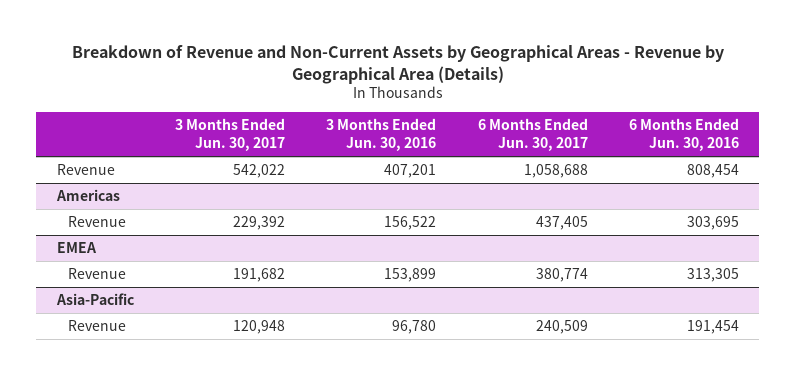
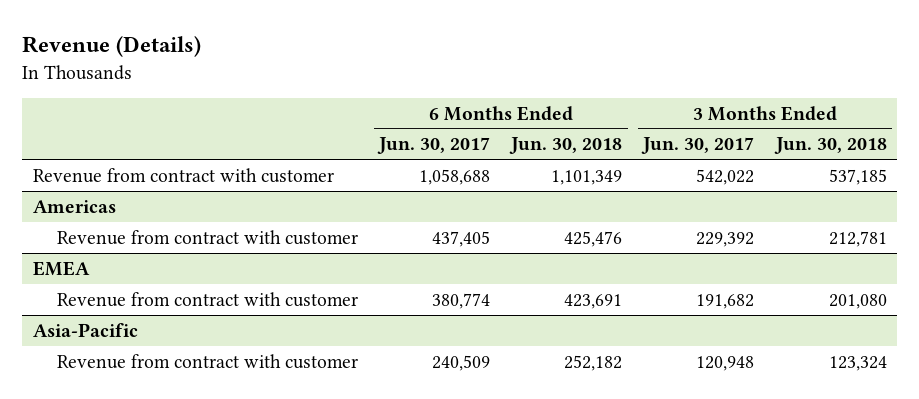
- Breakdown of Revenue and Non-Current Assets by Geographical Areas - Revenue by Geographical Area (Details)
+ Revenue (Details)
- | 3 Months Ended Jun. 30, 2017 | 3 Months Ended Jun. 30, 2016 | 6 Months Ended Jun. 30, 2017 | 6 Months Ended Jun. 30, 2016
+ | 6 Months Ended Jun. 30, 2017 | 6 Months Ended Jun. 30, 2018 | 3 Months Ended Jun. 30, 2017 | 3 Months Ended Jun. 30, 2018
- Revenue | 542,022 | 407,201 | 1,058,688 | 808,454
+ Revenue from contract with customer | 1,058,688 | 1,101,349 | 542,022 | 537,185
@ Americas
- Revenue | 229,392 | 156,522 | 437,405 | 303,695
+ Revenue from contract with customer | 437,405 | 425,476 | 229,392 | 212,781
@ EMEA
- Revenue | 191,682 | 153,899 | 380,774 | 313,305
+ Revenue from contract with customer | 380,774 | 423,691 | 191,682 | 201,080
@ Asia-Pacific
- Revenue | 120,948 | 96,780 | 240,509 | 191,454
+ Revenue from contract with customer | 240,509 | 252,182 | 120,948 | 123,324

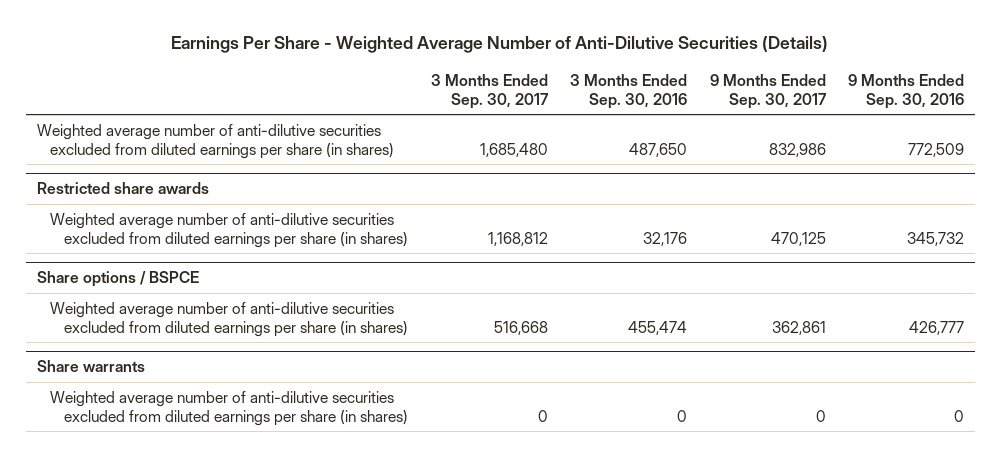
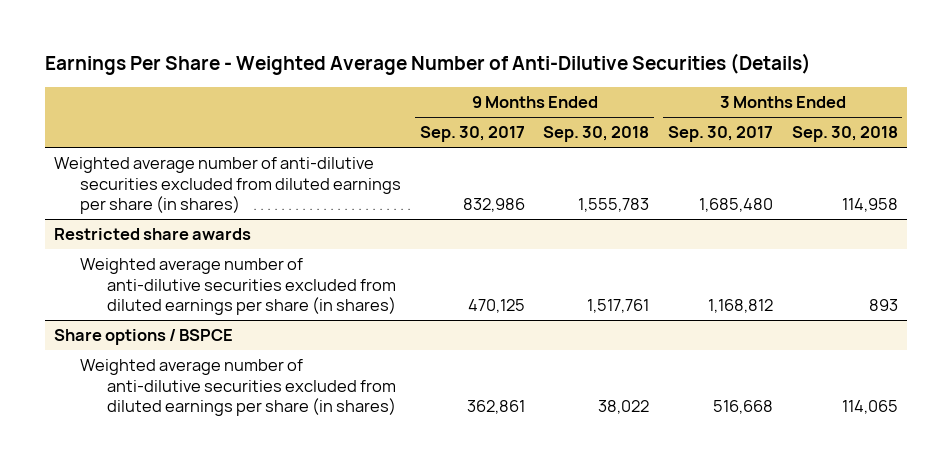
- | 3 Months Ended Sep. 30, 2017 | 3 Months Ended Sep. 30, 2016 | 9 Months Ended Sep. 30, 2017 | 9 Months Ended Sep. 30, 2016
+ | 9 Months Ended Sep. 30, 2017 | 9 Months Ended Sep. 30, 2018 | 3 Months Ended Sep. 30, 2017 | 3 Months Ended Sep. 30, 2018
- Share warrants
- Weighted average number of anti-dilutive securities excluded from diluted earnings per share (in shares) | 0 | 0 | 0 | 0

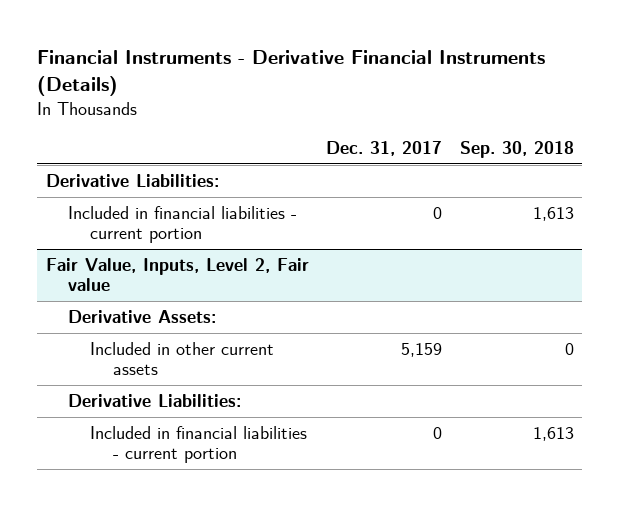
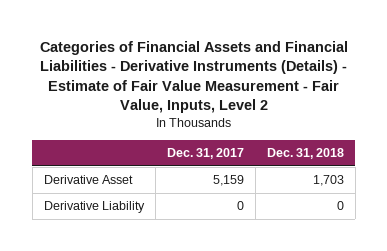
- Financial Instruments - Derivative Financial Instruments (Details)
+ Categories of Financial Assets and Financial Liabilities - Derivative Instruments (Details) - Estimate of Fair Value Measurement - Fair Value, Inputs, Level 2
- | Dec. 31, 2017 | Sep. 30, 2018
+ | Dec. 31, 2017 | Dec. 31, 2018
- Derivative Liabilities:
- Included in financial liabilities - current portion | 0 | 1,613
- Fair Value, Inputs, Level 2, Fair value
- Derivative Assets:
- Included in other current assets | 5,159 | 0
- Derivative Liabilities:
- Included in financial liabilities - current portion | 0 | 1,613
+ Derivative Asset | 5,159 | 1,703
+ Derivative Liability | 0 | 0

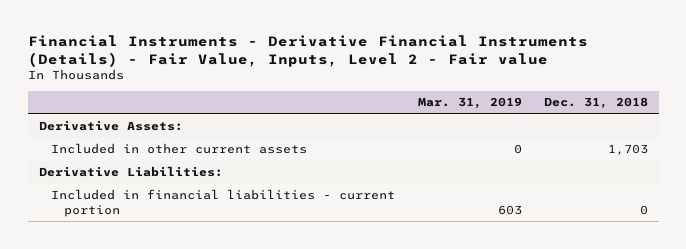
- Categories of Financial Assets and Financial Liabilities - Derivative Instruments (Details) - Estimate of Fair Value Measurement - Fair Value, Inputs, Level 2
+ Financial Instruments - Derivative Financial Instruments (Details) - Fair Value, Inputs, Level 2 - Fair value
- | Dec. 31, 2017 | Dec. 31, 2018
+ | Mar. 31, 2019 | Dec. 31, 2018
- Derivative Asset | 5,159 | 1,703
- Derivative Liability | 0 | 0
+ Derivative Assets:
+ Included in other current assets | 0 | 1,703
+ Derivative Liabilities:
+ Included in financial liabilities - current portion | 603 | 0

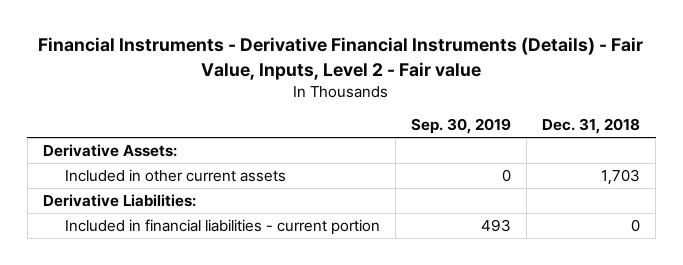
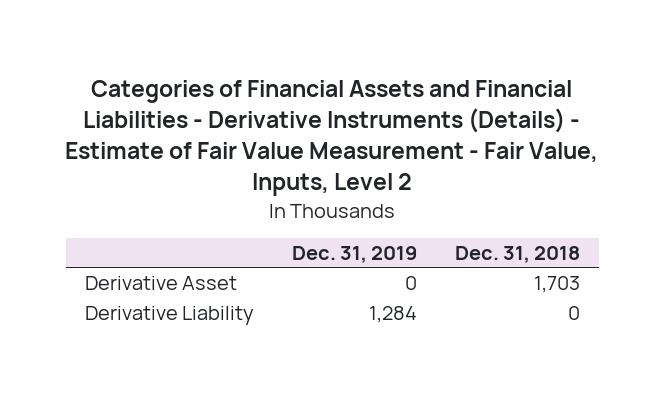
- Financial Instruments - Derivative Financial Instruments (Details) - Fair Value, Inputs, Level 2 - Fair value
+ Categories of Financial Assets and Financial Liabilities - Derivative Instruments (Details) - Estimate of Fair Value Measurement - Fair Value, Inputs, Level 2
- | Sep. 30, 2019 | Dec. 31, 2018
+ | Dec. 31, 2019 | Dec. 31, 2018
- Derivative Assets:
- Included in other current assets | 0 | 1,703
- Derivative Liabilities:
- Included in financial liabilities - current portion | 493 | 0
+ Derivative Asset | 0 | 1,703
+ Derivative Liability | 1,284 | 0

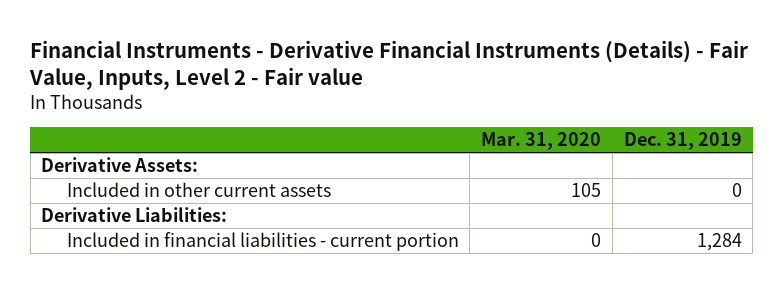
- Categories of Financial Assets and Financial Liabilities - Derivative Instruments (Details) - Estimate of Fair Value Measurement - Fair Value, Inputs, Level 2
+ Financial Instruments - Derivative Financial Instruments (Details) - Fair Value, Inputs, Level 2 - Fair value
- | Dec. 31, 2019 | Dec. 31, 2018
+ | Mar. 31, 2020 | Dec. 31, 2019
- Derivative Asset | 0 | 1,703
- Derivative Liability | 1,284 | 0
+ Derivative Assets:
+ Included in other current assets | 105 | 0
+ Derivative Liabilities:
+ Included in financial liabilities - current portion | 0 | 1,284

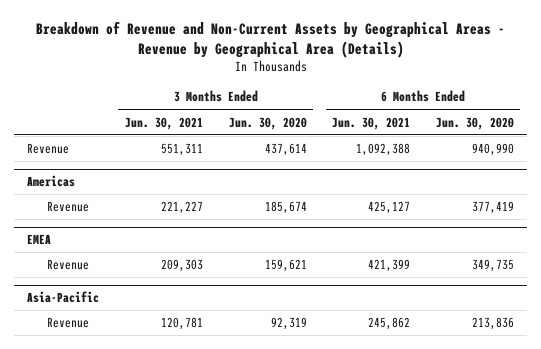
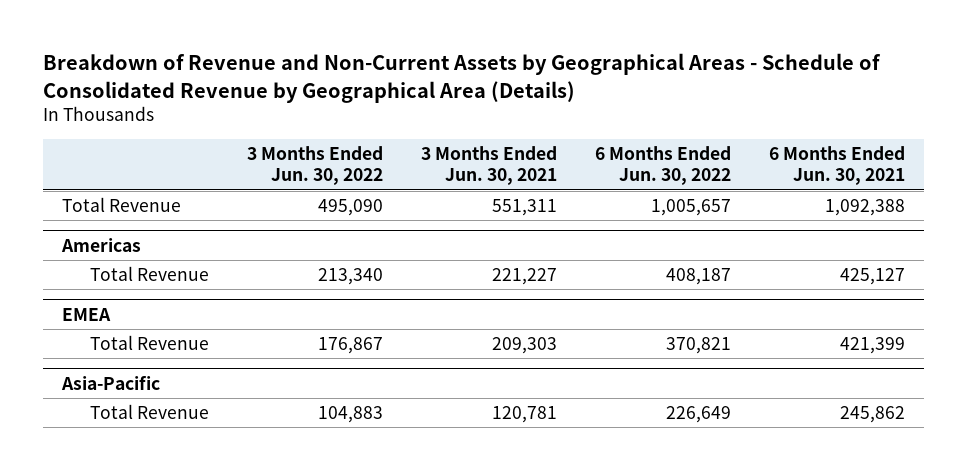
- Breakdown of Revenue and Non-Current Assets by Geographical Areas - Revenue by Geographical Area (Details)
+ Breakdown of Revenue and Non-Current Assets by Geographical Areas - Schedule of Consolidated Revenue by Geographical Area (Details)
- | 3 Months Ended Jun. 30, 2021 | 3 Months Ended Jun. 30, 2020 | 6 Months Ended Jun. 30, 2021 | 6 Months Ended Jun. 30, 2020
+ | 3 Months Ended Jun. 30, 2022 | 3 Months Ended Jun. 30, 2021 | 6 Months Ended Jun. 30, 2022 | 6 Months Ended Jun. 30, 2021
- Revenue | 551,311 | 437,614 | 1,092,388 | 940,990
+ Total Revenue | 495,090 | 551,311 | 1,005,657 | 1,092,388
@ Americas
- Revenue | 221,227 | 185,674 | 425,127 | 377,419
+ Total Revenue | 213,340 | 221,227 | 408,187 | 425,127
@ EMEA
- Revenue | 209,303 | 159,621 | 421,399 | 349,735
+ Total Revenue | 176,867 | 209,303 | 370,821 | 421,399
@ Asia-Pacific
- Revenue | 120,781 | 92,319 | 245,862 | 213,836
+ Total Revenue | 104,883 | 120,781 | 226,649 | 245,862

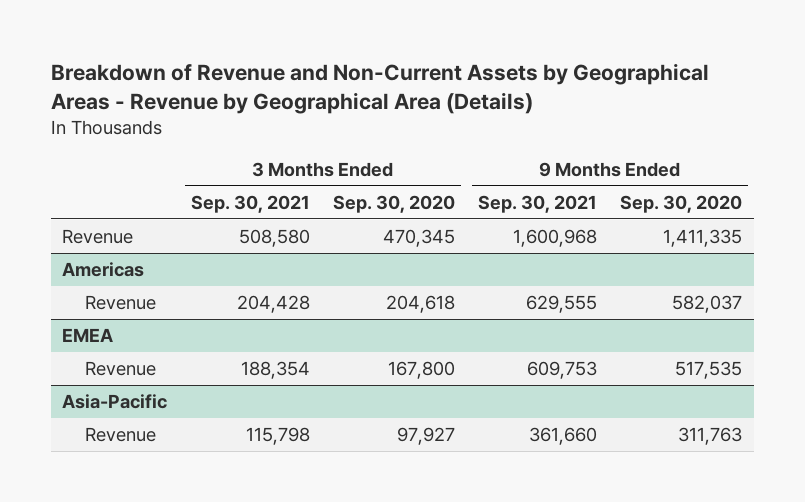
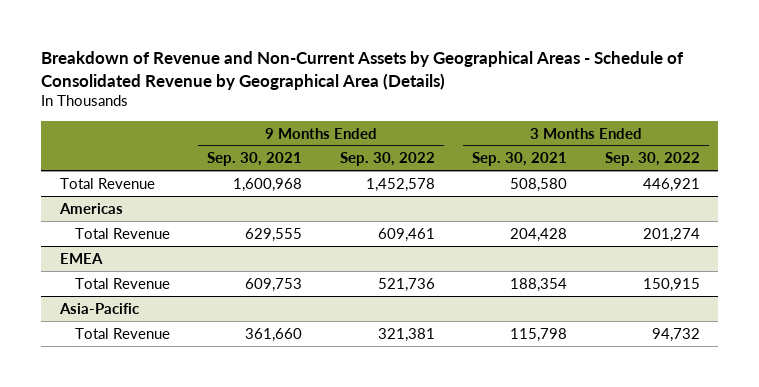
- Breakdown of Revenue and Non-Current Assets by Geographical Areas - Revenue by Geographical Area (Details)
+ Breakdown of Revenue and Non-Current Assets by Geographical Areas - Schedule of Consolidated Revenue by Geographical Area (Details)
- | 3 Months Ended Sep. 30, 2021 | 3 Months Ended Sep. 30, 2020 | 9 Months Ended Sep. 30, 2021 | 9 Months Ended Sep. 30, 2020
+ | 9 Months Ended Sep. 30, 2021 | 9 Months Ended Sep. 30, 2022 | 3 Months Ended Sep. 30, 2021 | 3 Months Ended Sep. 30, 2022
- Revenue | 508,580 | 470,345 | 1,600,968 | 1,411,335
+ Total Revenue | 1,600,968 | 1,452,578 | 508,580 | 446,921
@ Americas
- Revenue | 204,428 | 204,618 | 629,555 | 582,037
+ Total Revenue | 629,555 | 609,461 | 204,428 | 201,274
@ EMEA
- Revenue | 188,354 | 167,800 | 609,753 | 517,535
+ Total Revenue | 609,753 | 521,736 | 188,354 | 150,915
@ Asia-Pacific
- Revenue | 115,798 | 97,927 | 361,660 | 311,763
+ Total Revenue | 361,660 | 321,381 | 115,798 | 94,732

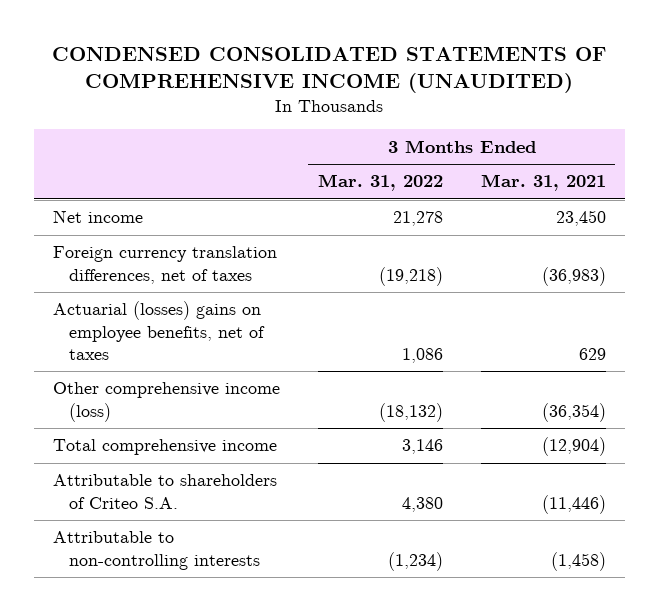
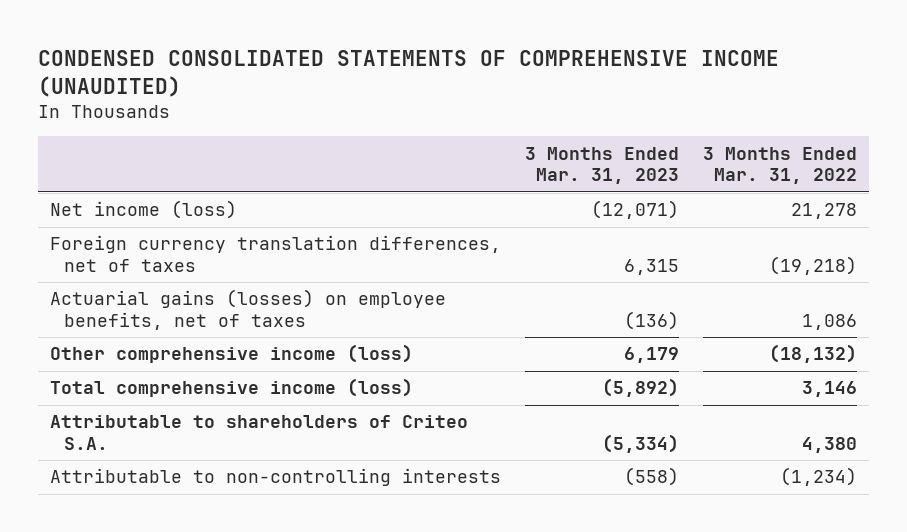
- | 3 Months Ended Mar. 31, 2022 | 3 Months Ended Mar. 31, 2021
+ | 3 Months Ended Mar. 31, 2023 | 3 Months Ended Mar. 31, 2022
- Net income | 21,278 | 23,450
+ Net income (loss) | (12,071) | 21,278
- Actuarial (losses) gains on employee benefits, net of taxes | 1,086 | 629
+ Actuarial gains (losses) on employee benefits, net of taxes | (136) | 1,086
- Total comprehensive income | 3,146 | (12,904)
+ Total comprehensive income (loss) | (5,892) | 3,146

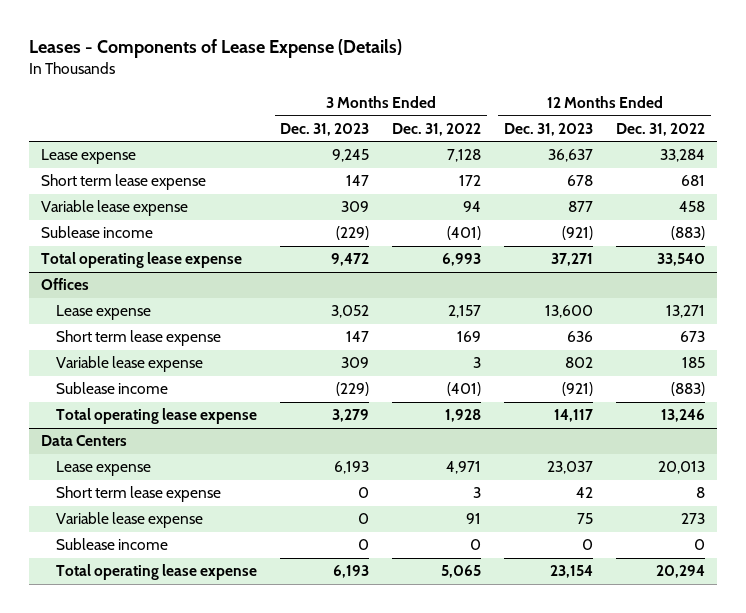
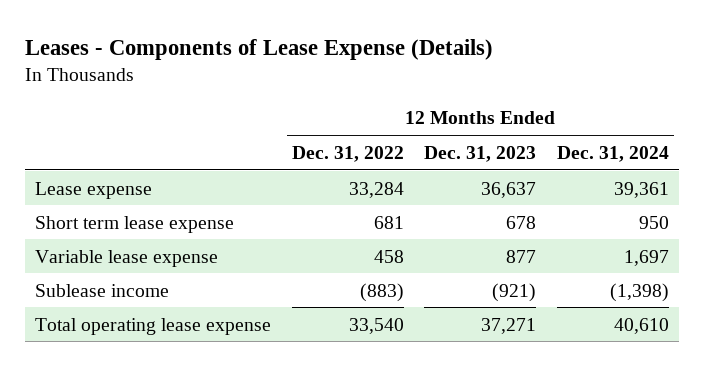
- | 3 Months Ended Dec. 31, 2023 | 3 Months Ended Dec. 31, 2022 | 12 Months Ended Dec. 31, 2023 | 12 Months Ended Dec. 31, 2022
+ | 12 Months Ended Dec. 31, 2022 | 12 Months Ended Dec. 31, 2023 | 12 Months Ended Dec. 31, 2024
- Offices
- Lease expense | 3,052 | 2,157 | 13,600 | 13,271
- Short term lease expense | 147 | 169 | 636 | 673
- Variable lease expense | 309 | 3 | 802 | 185
- Sublease income | (229) | (401) | (921) | (883)
- Total operating lease expense | 3,279 | 1,928 | 14,117 | 13,246
- Data Centers
- Lease expense | 6,193 | 4,971 | 23,037 | 20,013
- Short term lease expense | 0 | 3 | 42 | 8
- Variable lease expense | 0 | 91 | 75 | 273
- Sublease income | 0 | 0 | 0 | 0
- Total operating lease expense | 6,193 | 5,065 | 23,154 | 20,294

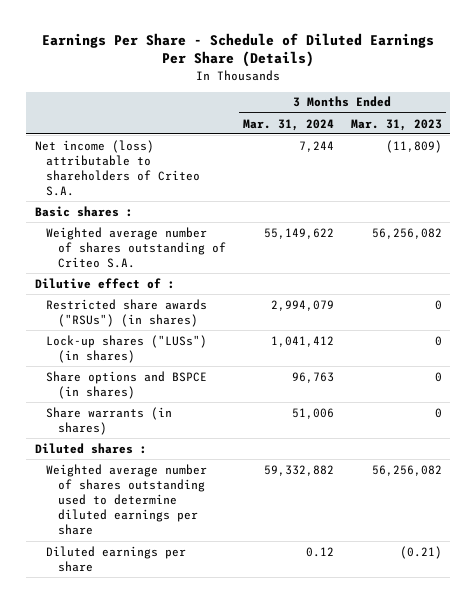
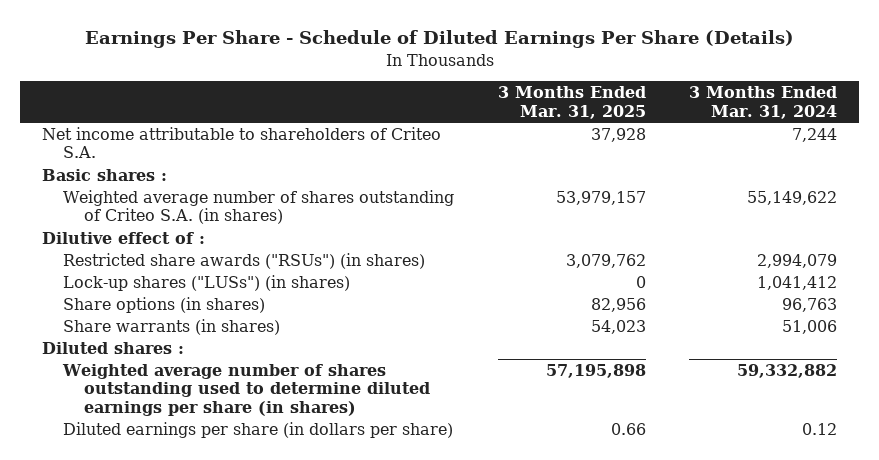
- | 3 Months Ended Mar. 31, 2024 | 3 Months Ended Mar. 31, 2023
+ | 3 Months Ended Mar. 31, 2025 | 3 Months Ended Mar. 31, 2024
- Net income (loss) attributable to shareholders of Criteo S.A. | 7,244 | (11,809)
+ Net income attributable to shareholders of Criteo S.A. | 37,928 | 7,244
- Weighted average number of shares outstanding of Criteo S.A. | 55,149,622 | 56,256,082
+ Weighted average number of shares outstanding of Criteo S.A. (in shares) | 53,979,157 | 55,149,622
- Share options and BSPCE (in shares) | 96,763 | 0
+ Share options (in shares) | 82,956 | 96,763
- Weighted average number of shares outstanding used to determine diluted earnings per share | 59,332,882 | 56,256,082
- Diluted earnings per share | 0.12 | (0.21)
+ Weighted average number of shares outstanding used to determine diluted earnings per share (in shares) | 57,195,898 | 59,332,882
+ Diluted earnings per share (in dollars per share) | 0.66 | 0.12

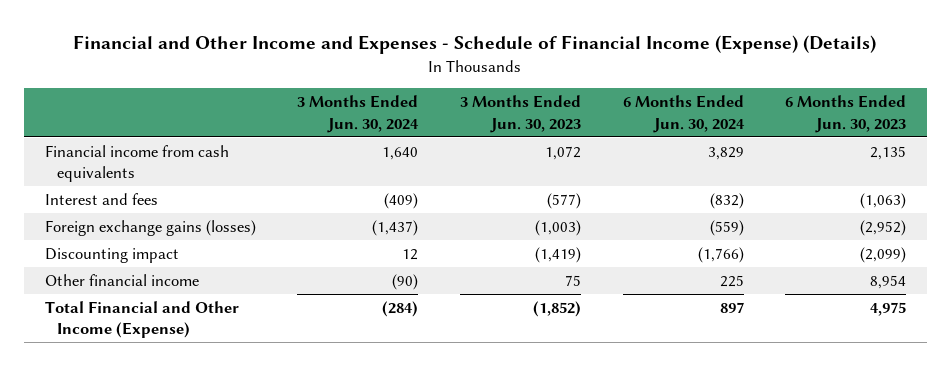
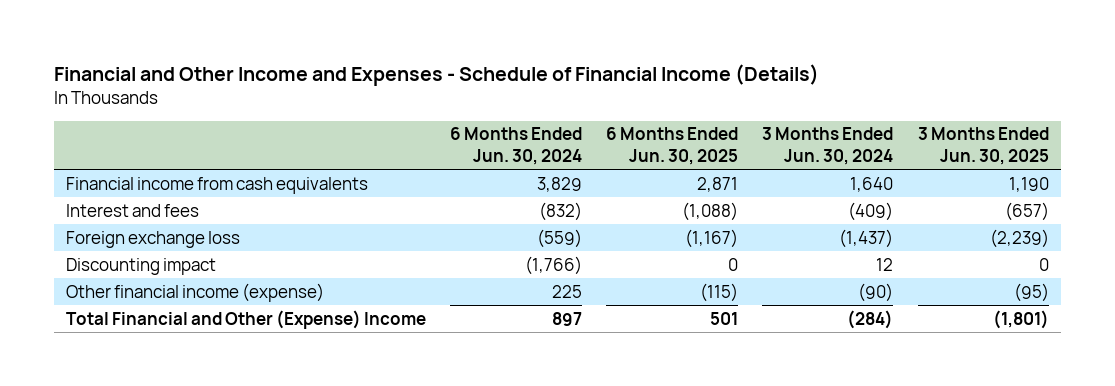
- Financial and Other Income and Expenses - Schedule of Financial Income (Expense) (Details)
+ Financial and Other Income and Expenses - Schedule of Financial Income (Details)
- | 3 Months Ended Jun. 30, 2024 | 3 Months Ended Jun. 30, 2023 | 6 Months Ended Jun. 30, 2024 | 6 Months Ended Jun. 30, 2023
+ | 6 Months Ended Jun. 30, 2024 | 6 Months Ended Jun. 30, 2025 | 3 Months Ended Jun. 30, 2024 | 3 Months Ended Jun. 30, 2025
- Foreign exchange gains (losses) | (1,437) | (1,003) | (559) | (2,952)
+ Foreign exchange loss | (559) | (1,167) | (1,437) | (2,239)
- Other financial income | (90) | 75 | 225 | 8,954
- Total Financial and Other Income (Expense) | (284) | (1,852) | 897 | 4,975
+ Other financial income (expense) | 225 | (115) | (90) | (95)
+ Total Financial and Other (Expense) Income | 897 | 501 | (284) | (1,801)

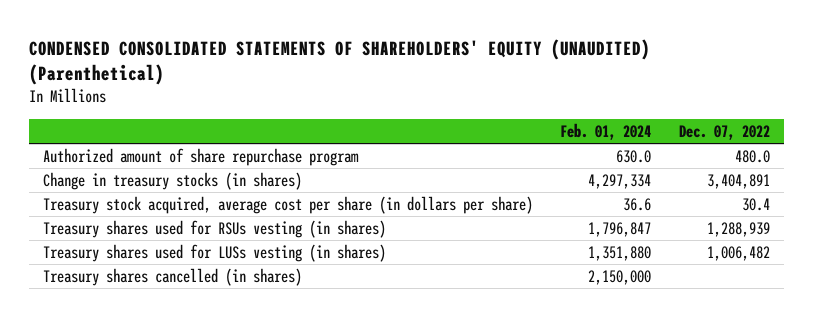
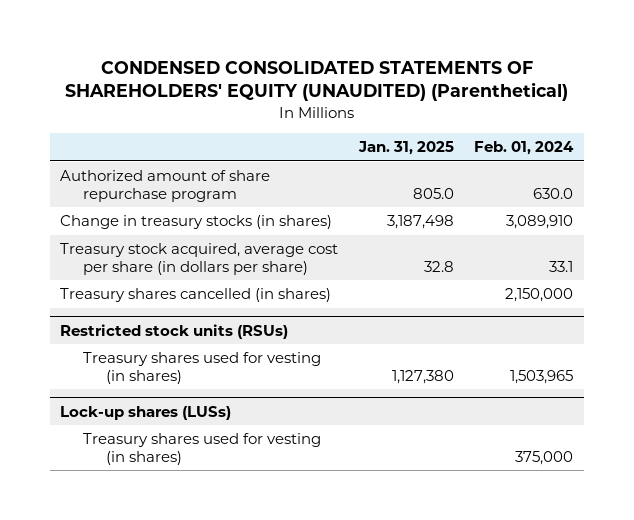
- | Feb. 01, 2024 | Dec. 07, 2022
+ | Jan. 31, 2025 | Feb. 01, 2024
- Change in treasury stocks (in shares) | 4,297,334 | 3,404,891
- Treasury stock acquired, average cost per share (in dollars per share) | 36.6 | 30.4
- Treasury shares used for RSUs vesting (in shares) | 1,796,847 | 1,288,939
- Treasury shares used for LUSs vesting (in shares) | 1,351,880 | 1,006,482
+ Change in treasury stocks (in shares) | 3,187,498 | 3,089,910
+ Treasury stock acquired, average cost per share (in dollars per share) | 32.8 | 33.1
+ Restricted stock units (RSUs)
+ Treasury shares used for vesting (in shares) | 1,127,380 | 1,503,965
+ Lock-up shares (LUSs)
+ Treasury shares used for vesting (in shares) | | 375,000

